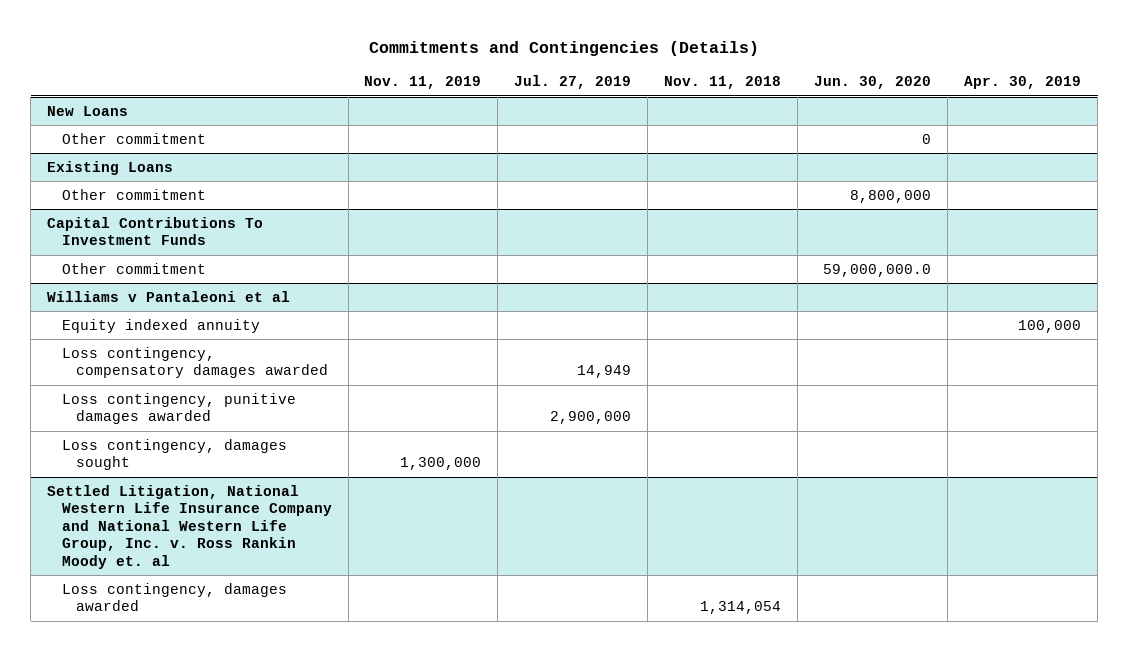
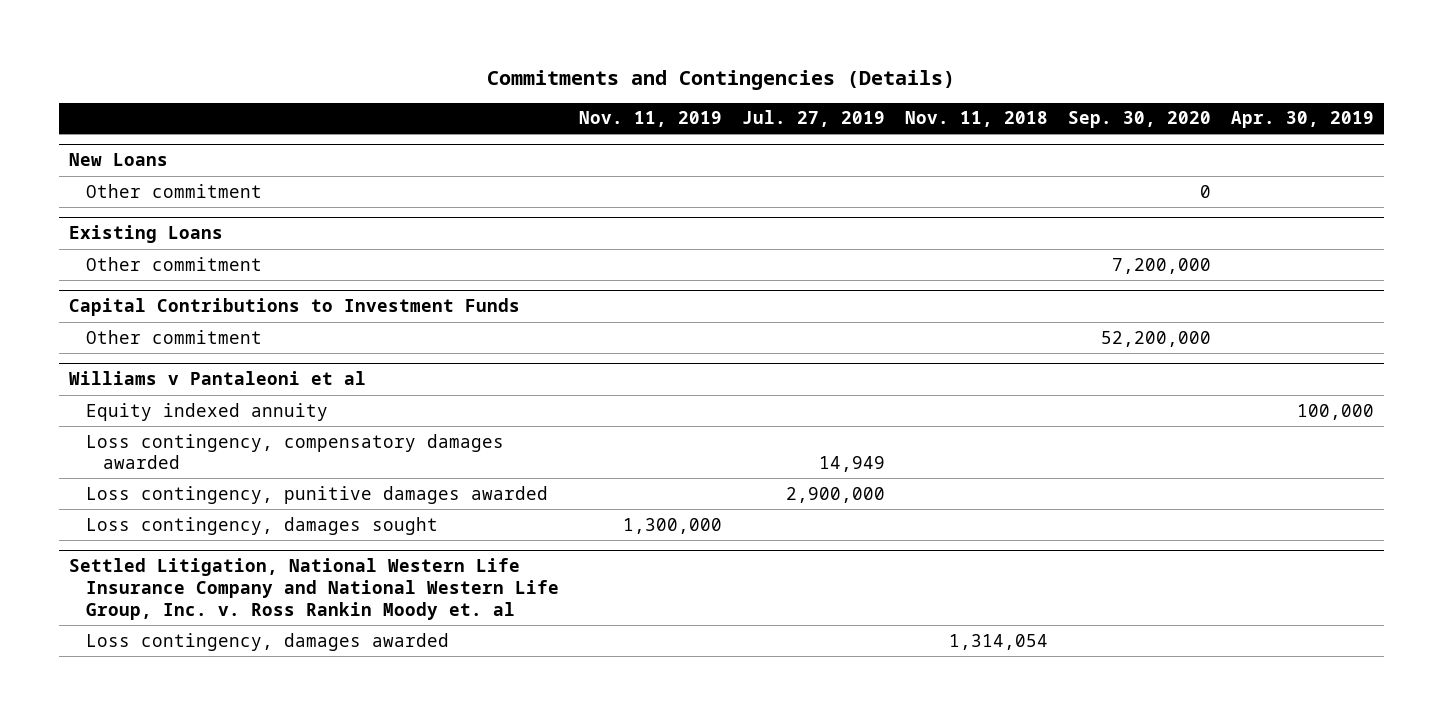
- | Nov. 11, 2019 | Jul. 27, 2019 | Nov. 11, 2018 | Jun. 30, 2020 | Apr. 30, 2019
+ | Nov. 11, 2019 | Jul. 27, 2019 | Nov. 11, 2018 | Sep. 30, 2020 | Apr. 30, 2019
- Capital Contributions To Investment Funds
+ Capital Contributions to Investment Funds

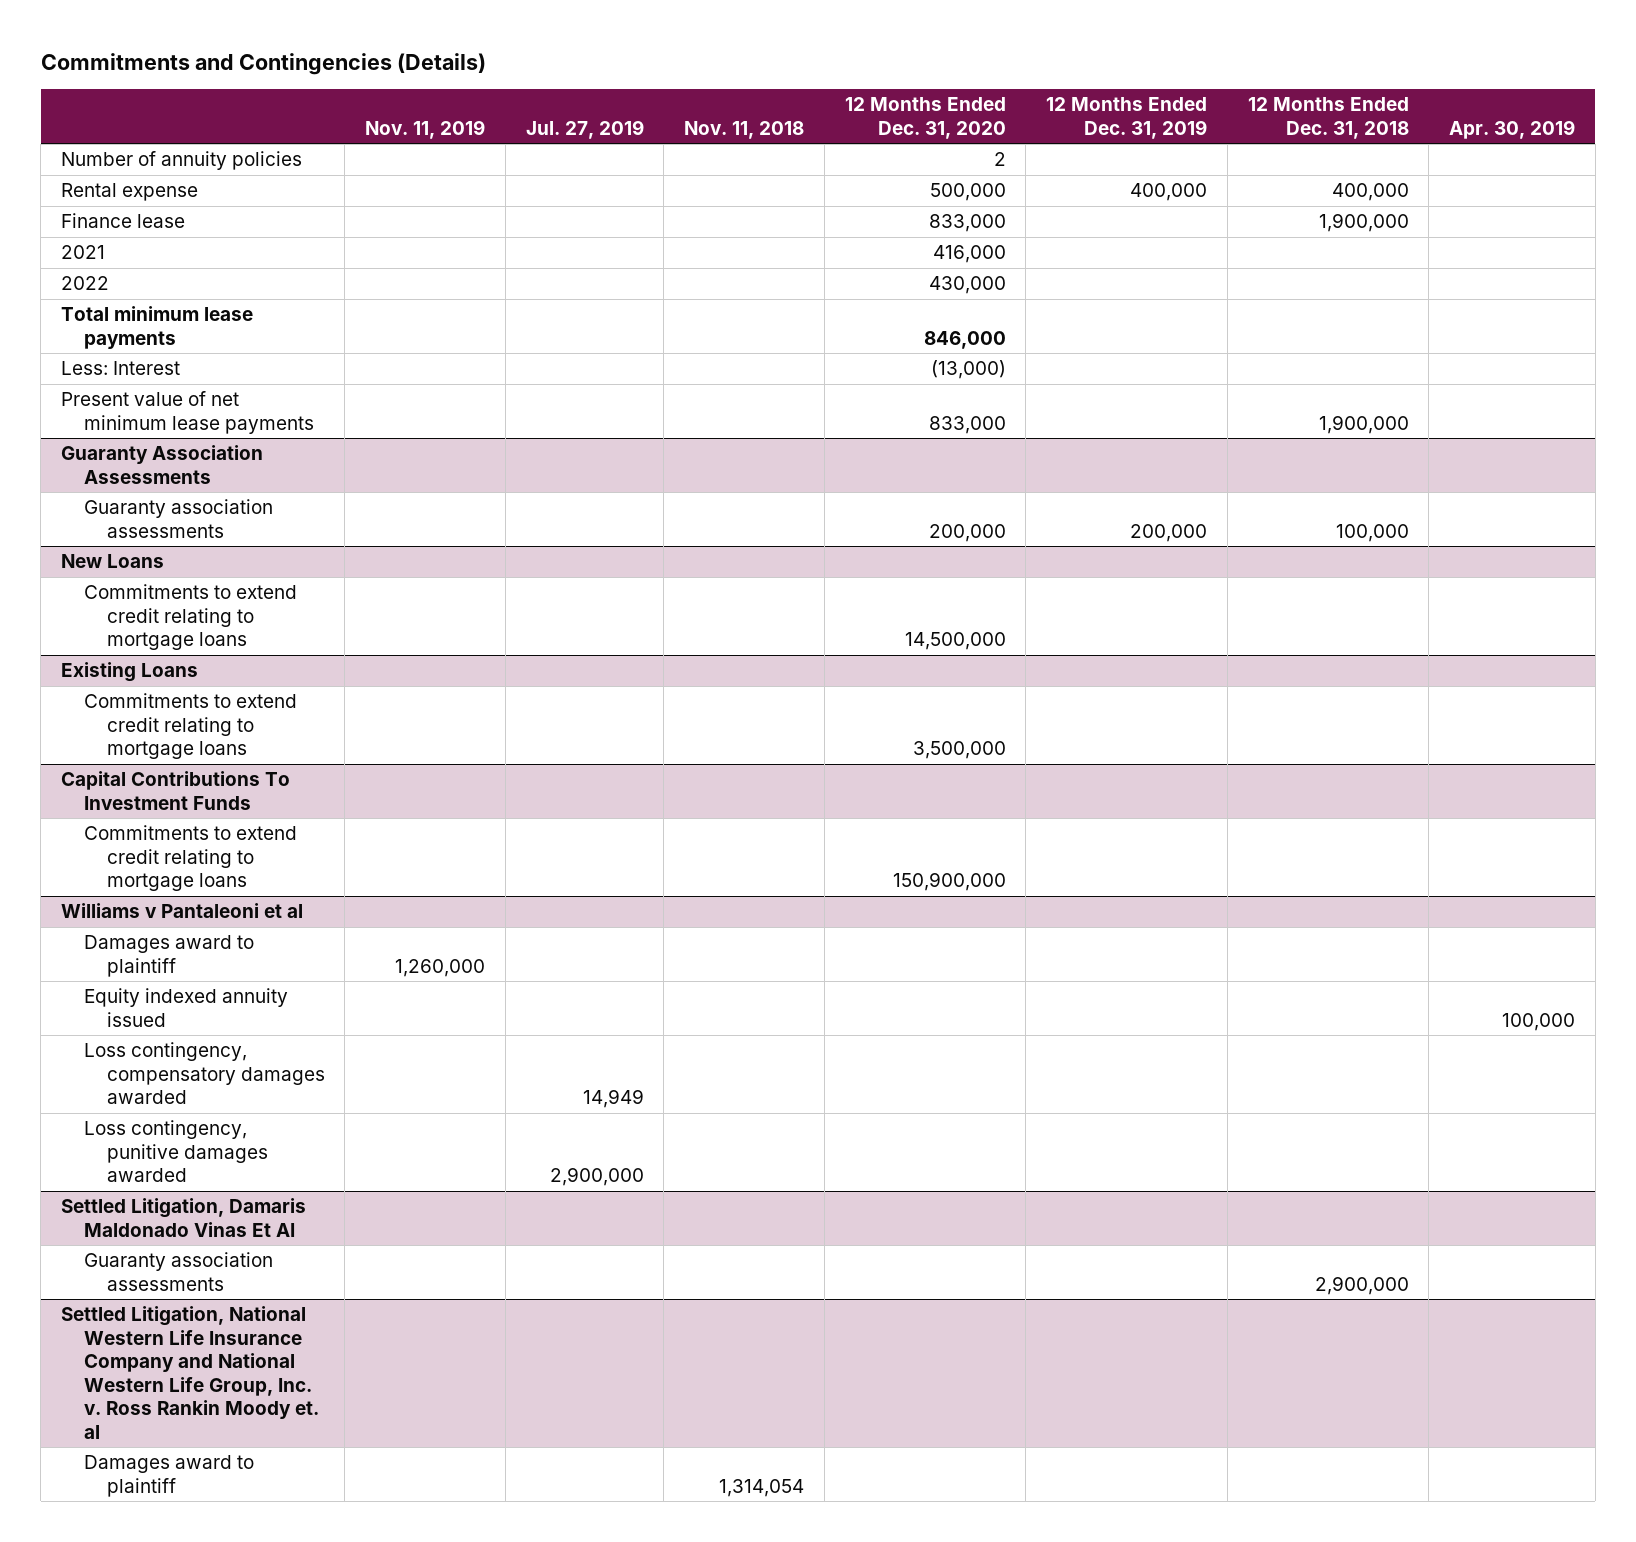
- | Nov. 11, 2019 | Jul. 27, 2019 | Nov. 11, 2018 | Sep. 30, 2020 | Apr. 30, 2019
+ | Nov. 11, 2019 | Jul. 27, 2019 | Nov. 11, 2018 | 12 Months Ended Dec. 31, 2020 | 12 Months Ended Dec. 31, 2019 | 12 Months Ended Dec. 31, 2018 | Apr. 30, 2019
+ Number of annuity policies | | | | 2 | | |
+ Rental expense | | | | 500,000 | 400,000 | 400,000 |
+ Finance lease | | | | 833,000 | | 1,900,000 |
+ 2021 | | | | 416,000 | | |
+ 2022 | | | | 430,000 | | |
+ Total minimum lease payments | | | | 846,000 | | |
+ Less: Interest | | | | (13,000) | | |
+ Present value of net minimum lease payments | | | | 833,000 | | 1,900,000 |
+ Guaranty Association Assessments
+ Guaranty association assessments | | | | 200,000 | 200,000 | 100,000 |
@ New Loans
- Other commitment | | | | 0 |
+ Commitments to extend credit relating to mortgage loans | | | | 14,500,000 | | |
@ Existing Loans
- Other commitment | | | | 7,200,000 |
- Capital Contributions to Investment Funds
- Other commitment | | | | 52,200,000 |
@ Existing Loans
+ Commitments to extend credit relating to mortgage loans | | | | 3,500,000 | | |
+ Capital Contributions To Investment Funds
+ Commitments to extend credit relating to mortgage loans | | | | 150,900,000 | | |
@ Williams v Pantaleoni et al
- Equity indexed annuity | | | | | 100,000
+ Damages award to plaintiff | 1,260,000 | | | | | |
+ Equity indexed annuity issued | | | | | | | 100,000
- Loss contingency, damages sought | 1,300,000 | | | |
+ Settled Litigation, Damaris Maldonado Vinas Et AI
+ Guaranty association assessments | | | | | | 2,900,000 |
@ Settled Litigation, National Western Life Insurance Company and National Western Life Group, Inc. v. Ross Rankin Moody et. al
- Loss contingency, damages awarded | | | 1,314,054 | |
+ Damages award to plaintiff | | | 1,314,054 | | | |

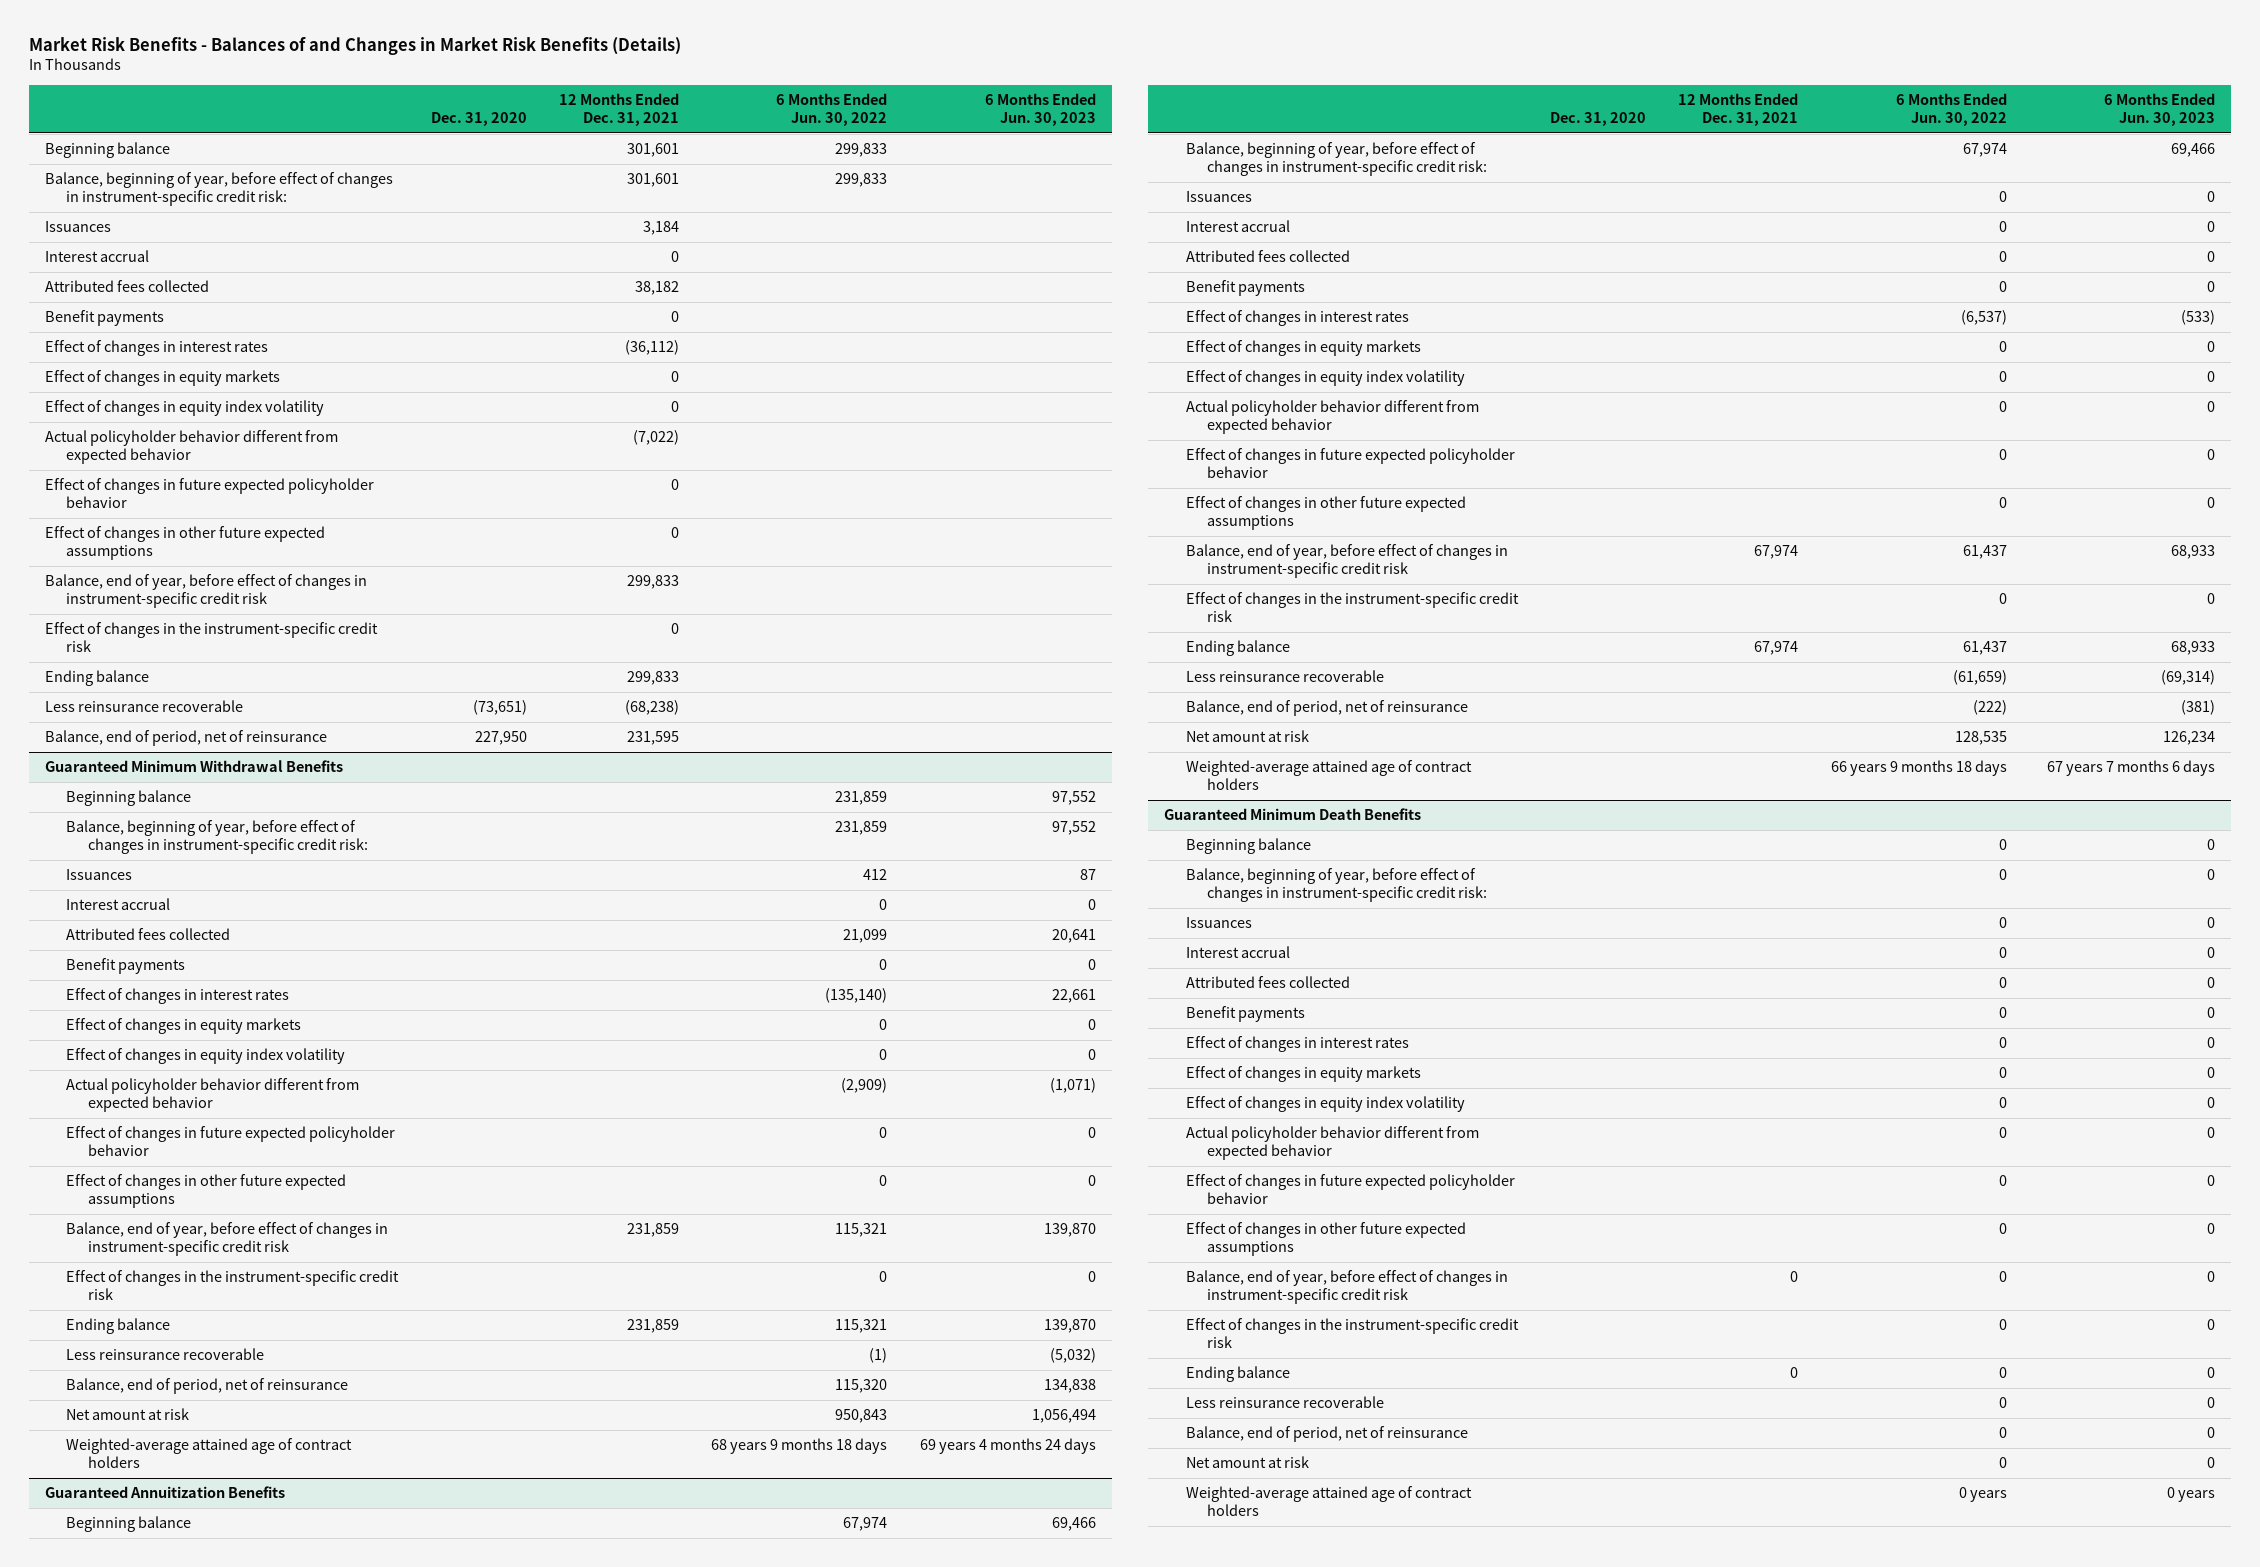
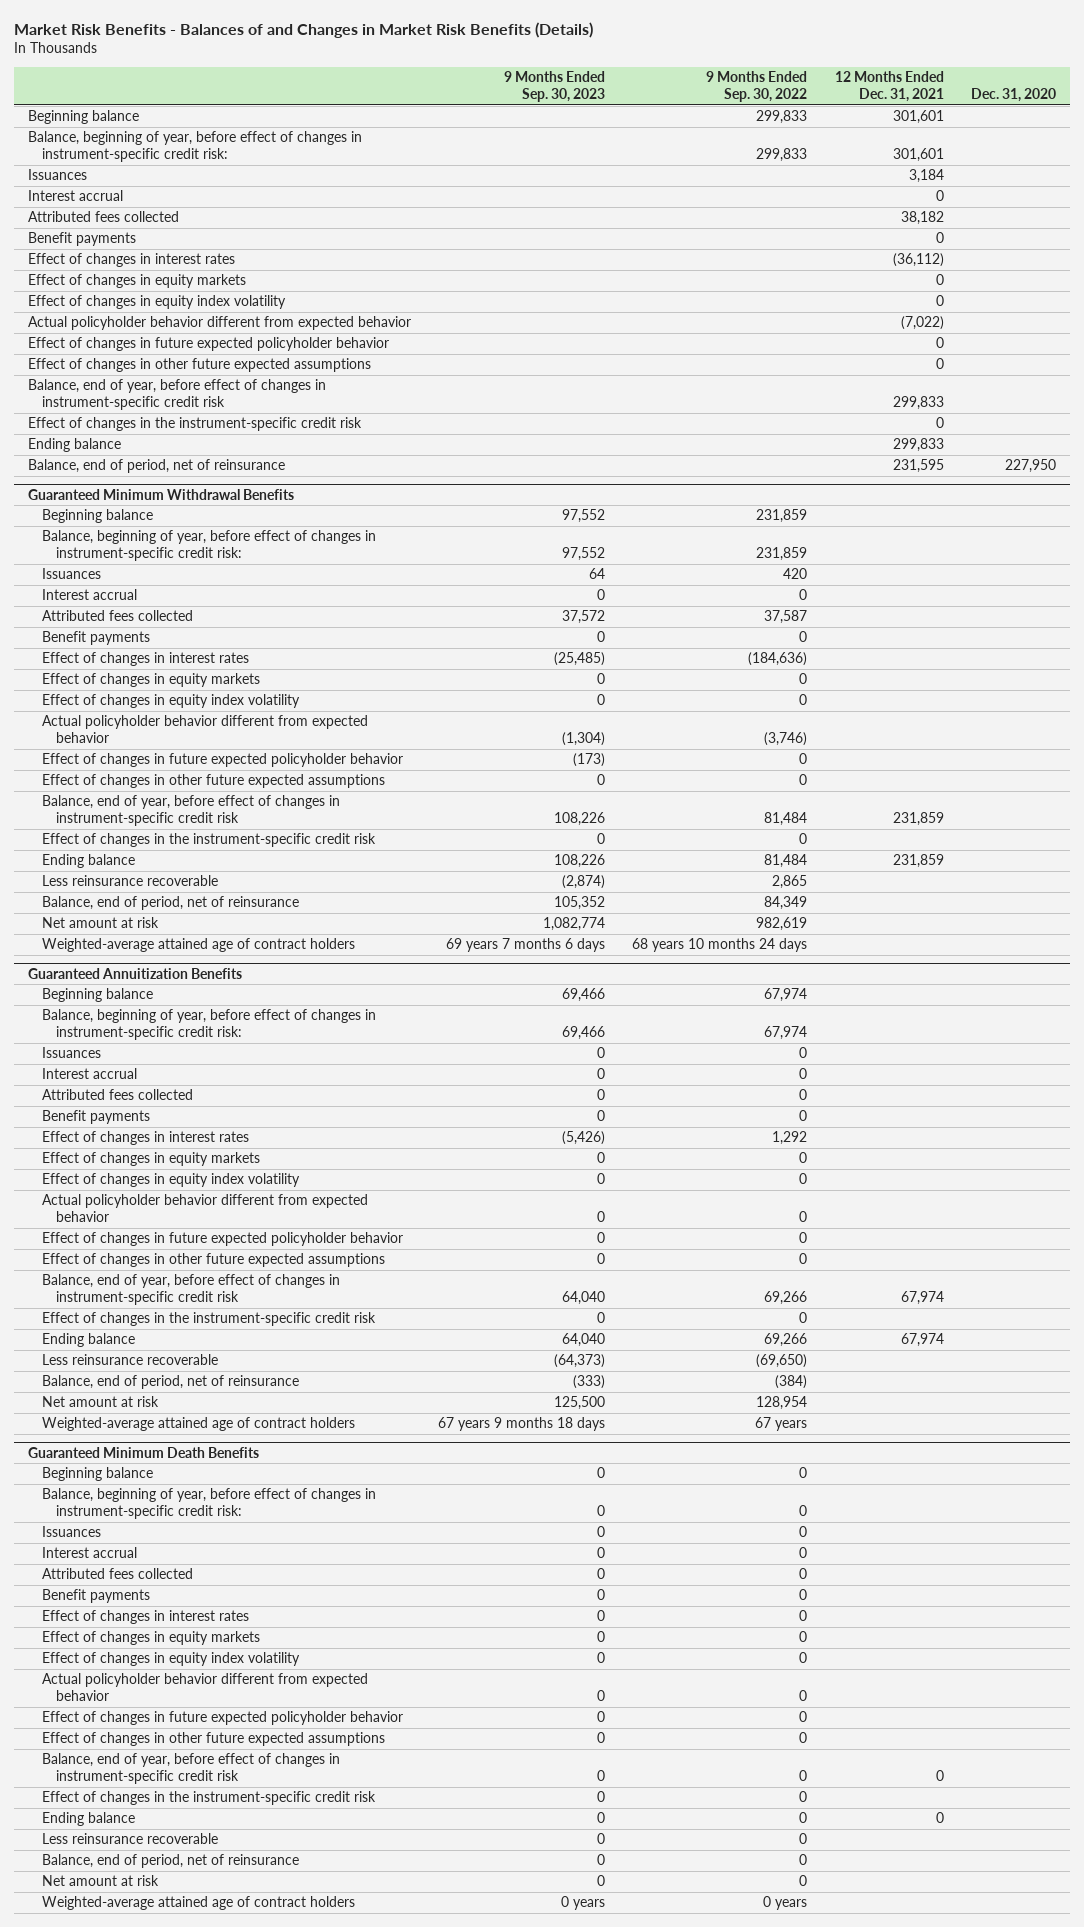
- | Dec. 31, 2020 | 12 Months Ended Dec. 31, 2021 | 6 Months Ended Jun. 30, 2022 | 6 Months Ended Jun. 30, 2023
+ | 9 Months Ended Sep. 30, 2023 | 9 Months Ended Sep. 30, 2022 | 12 Months Ended Dec. 31, 2021 | Dec. 31, 2020
- Less reinsurance recoverable | (73,651) | (68,238) | |

